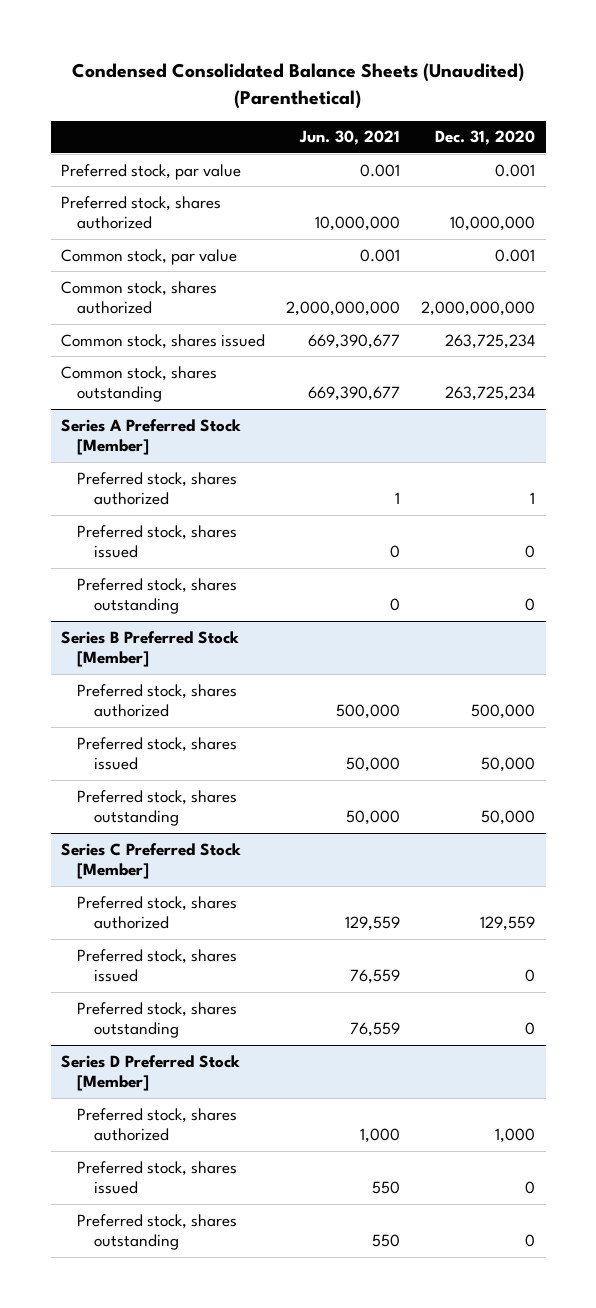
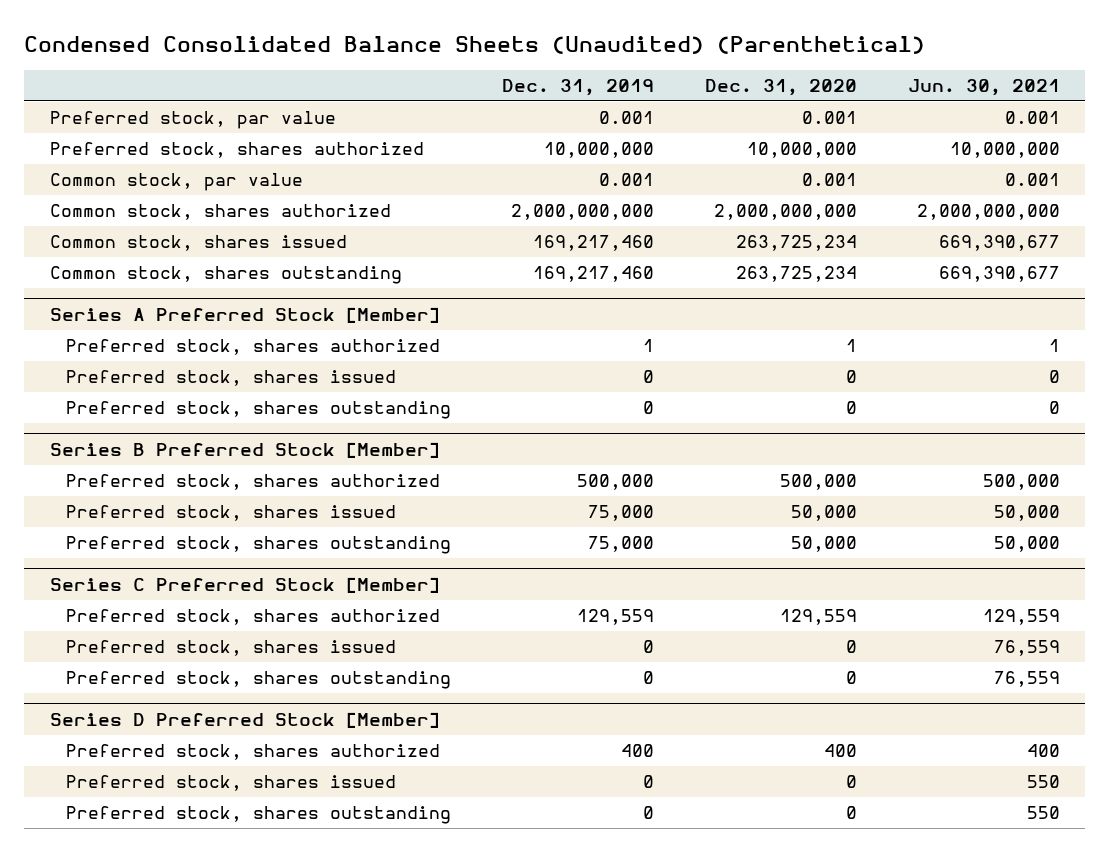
- | Jun. 30, 2021 | Dec. 31, 2020
+ | Dec. 31, 2019 | Dec. 31, 2020 | Jun. 30, 2021
@ Series D Preferred Stock [Member]
- Preferred stock, shares authorized | 1,000 | 1,000
+ Preferred stock, shares authorized | 400 | 400 | 400

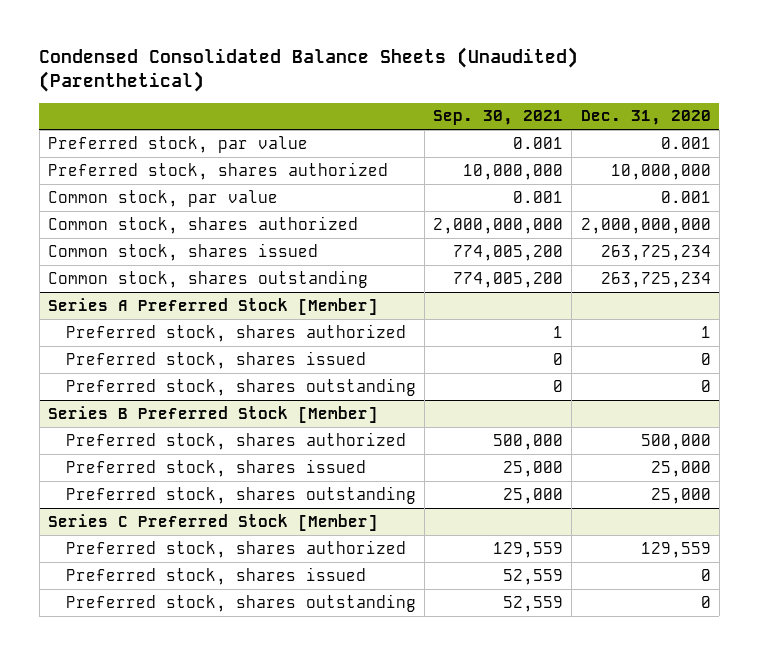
- | Dec. 31, 2019 | Dec. 31, 2020 | Jun. 30, 2021
+ | Sep. 30, 2021 | Dec. 31, 2020
@ Series B Preferred Stock [Member]
- Preferred stock, shares issued | 75,000 | 50,000 | 50,000
- Preferred stock, shares outstanding | 75,000 | 50,000 | 50,000
+ Preferred stock, shares issued | 25,000 | 25,000
+ Preferred stock, shares outstanding | 25,000 | 25,000
- Series D Preferred Stock [Member]
- Preferred stock, shares authorized | 400 | 400 | 400
- Preferred stock, shares issued | 0 | 0 | 550
- Preferred stock, shares outstanding | 0 | 0 | 550

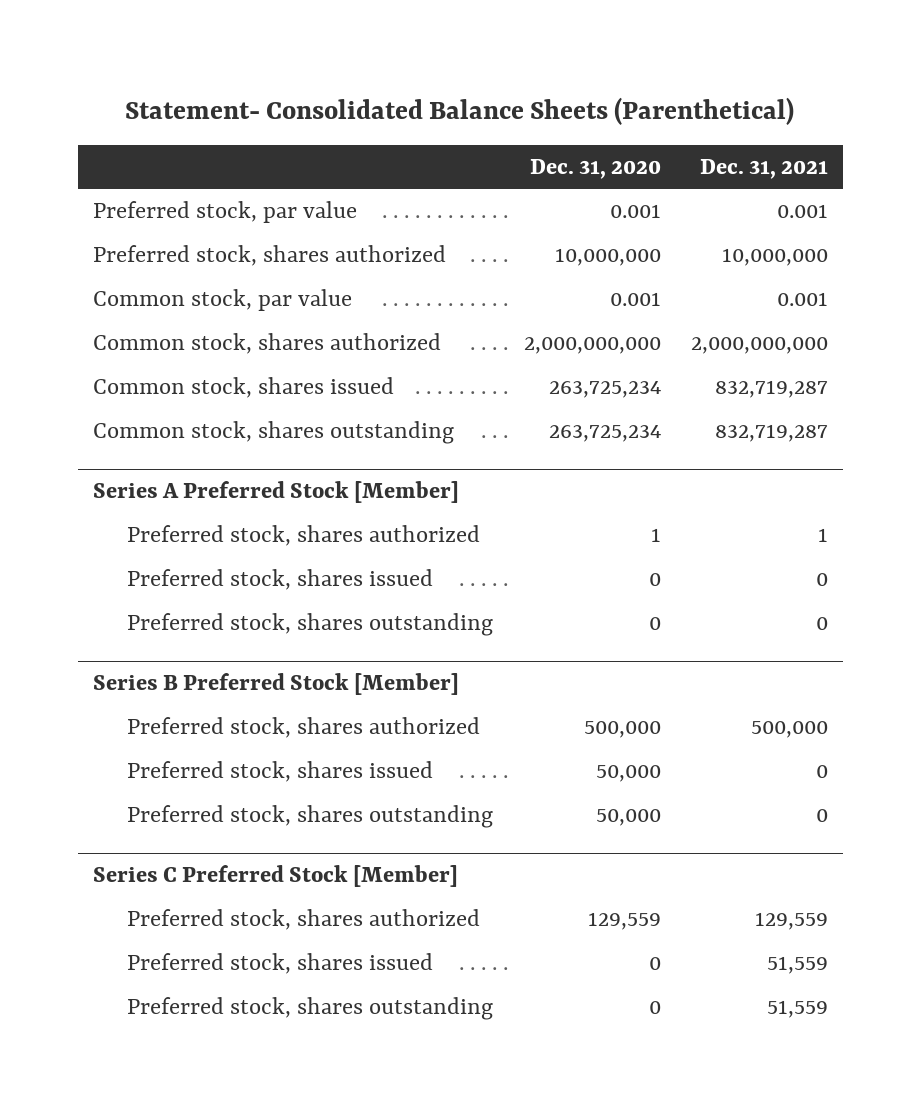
- Condensed Consolidated Balance Sheets (Unaudited) (Parenthetical)
+ Statement- Consolidated Balance Sheets (Parenthetical)
- | Sep. 30, 2021 | Dec. 31, 2020
+ | Dec. 31, 2020 | Dec. 31, 2021
@ Series B Preferred Stock [Member]
- Preferred stock, shares issued | 25,000 | 25,000
- Preferred stock, shares outstanding | 25,000 | 25,000
+ Preferred stock, shares issued | 50,000 | 0
+ Preferred stock, shares outstanding | 50,000 | 0

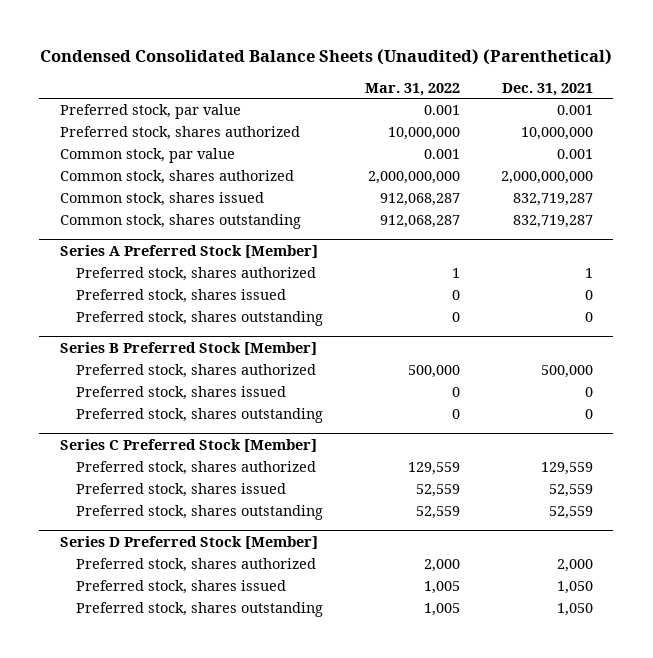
- Statement- Consolidated Balance Sheets (Parenthetical)
+ Condensed Consolidated Balance Sheets (Unaudited) (Parenthetical)
- | Dec. 31, 2020 | Dec. 31, 2021
+ | Mar. 31, 2022 | Dec. 31, 2021
@ Series C Preferred Stock [Member]
- Preferred stock, shares issued | 0 | 51,559
- Preferred stock, shares outstanding | 0 | 51,559
+ Preferred stock, shares issued | 52,559 | 52,559
+ Preferred stock, shares outstanding | 52,559 | 52,559
+ Series D Preferred Stock [Member]
+ Preferred stock, shares authorized | 2,000 | 2,000
+ Preferred stock, shares issued | 1,005 | 1,050
+ Preferred stock, shares outstanding | 1,005 | 1,050

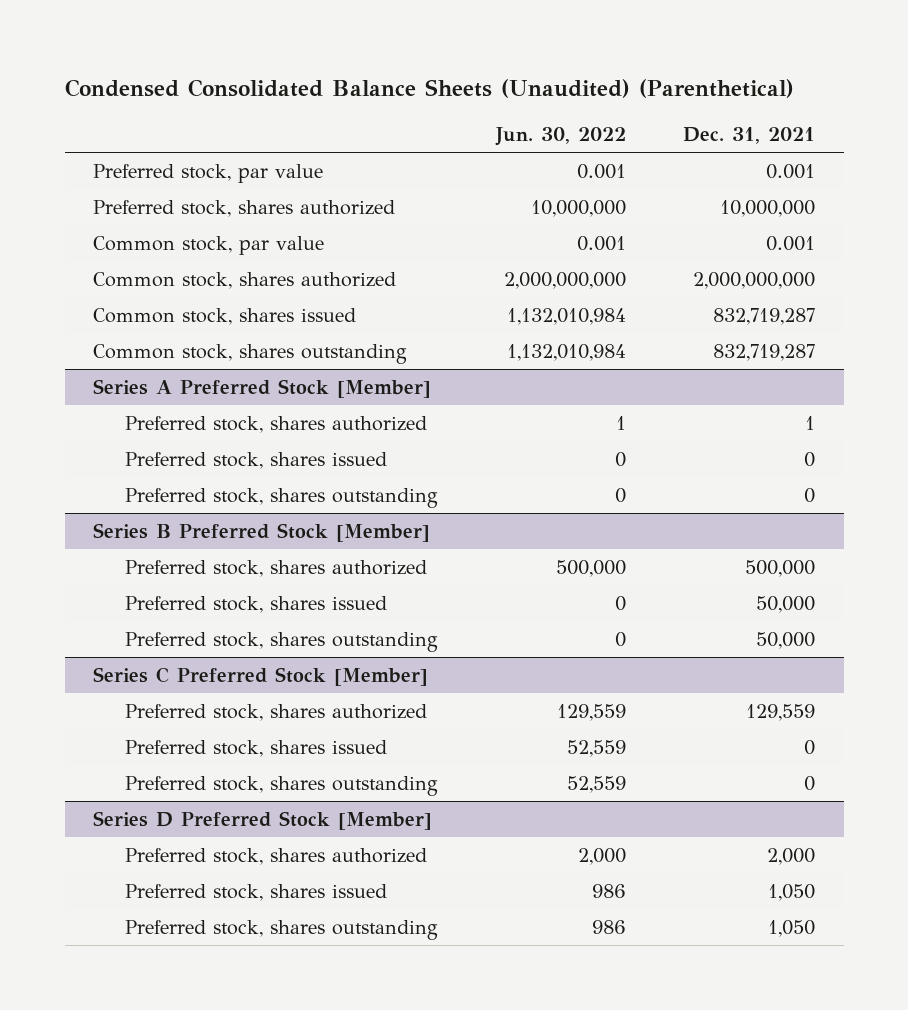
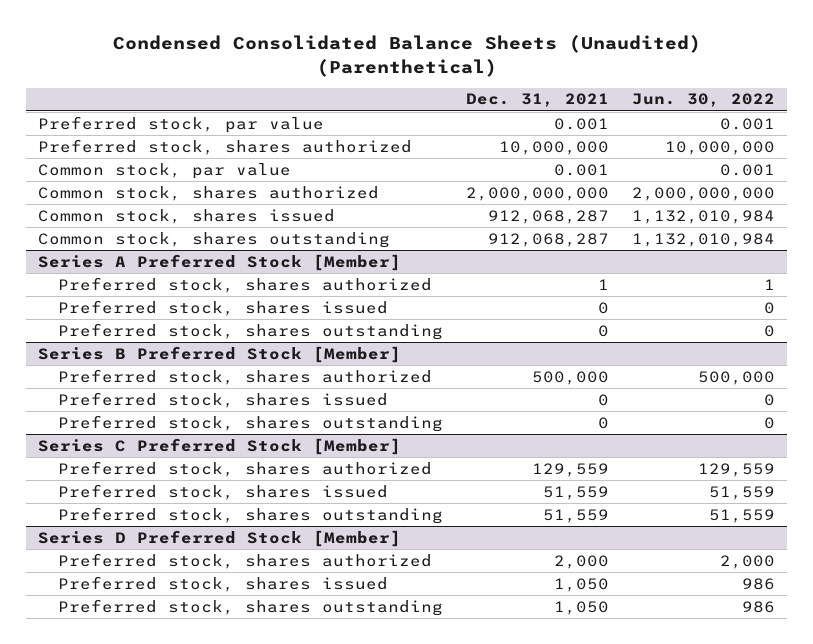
- | Jun. 30, 2022 | Dec. 31, 2021
+ | Dec. 31, 2021 | Jun. 30, 2022
- Common stock, shares issued | 1,132,010,984 | 832,719,287
- Common stock, shares outstanding | 1,132,010,984 | 832,719,287
+ Common stock, shares issued | 912,068,287 | 1,132,010,984
+ Common stock, shares outstanding | 912,068,287 | 1,132,010,984
@ Series B Preferred Stock [Member]
- Preferred stock, shares issued | 0 | 50,000
- Preferred stock, shares outstanding | 0 | 50,000
+ Preferred stock, shares issued | 0 | 0
+ Preferred stock, shares outstanding | 0 | 0
@ Series C Preferred Stock [Member]
- Preferred stock, shares issued | 52,559 | 0
- Preferred stock, shares outstanding | 52,559 | 0
+ Preferred stock, shares issued | 51,559 | 51,559
+ Preferred stock, shares outstanding | 51,559 | 51,559

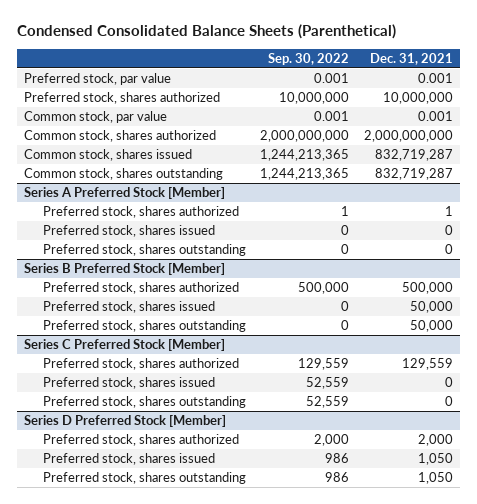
- Condensed Consolidated Balance Sheets (Unaudited) (Parenthetical)
+ Condensed Consolidated Balance Sheets (Parenthetical)
- | Dec. 31, 2021 | Jun. 30, 2022
+ | Sep. 30, 2022 | Dec. 31, 2021
- Common stock, shares issued | 912,068,287 | 1,132,010,984
- Common stock, shares outstanding | 912,068,287 | 1,132,010,984
+ Common stock, shares issued | 1,244,213,365 | 832,719,287
+ Common stock, shares outstanding | 1,244,213,365 | 832,719,287
@ Series B Preferred Stock [Member]
- Preferred stock, shares issued | 0 | 0
- Preferred stock, shares outstanding | 0 | 0
+ Preferred stock, shares issued | 0 | 50,000
+ Preferred stock, shares outstanding | 0 | 50,000
@ Series C Preferred Stock [Member]
- Preferred stock, shares issued | 51,559 | 51,559
- Preferred stock, shares outstanding | 51,559 | 51,559
+ Preferred stock, shares issued | 52,559 | 0
+ Preferred stock, shares outstanding | 52,559 | 0

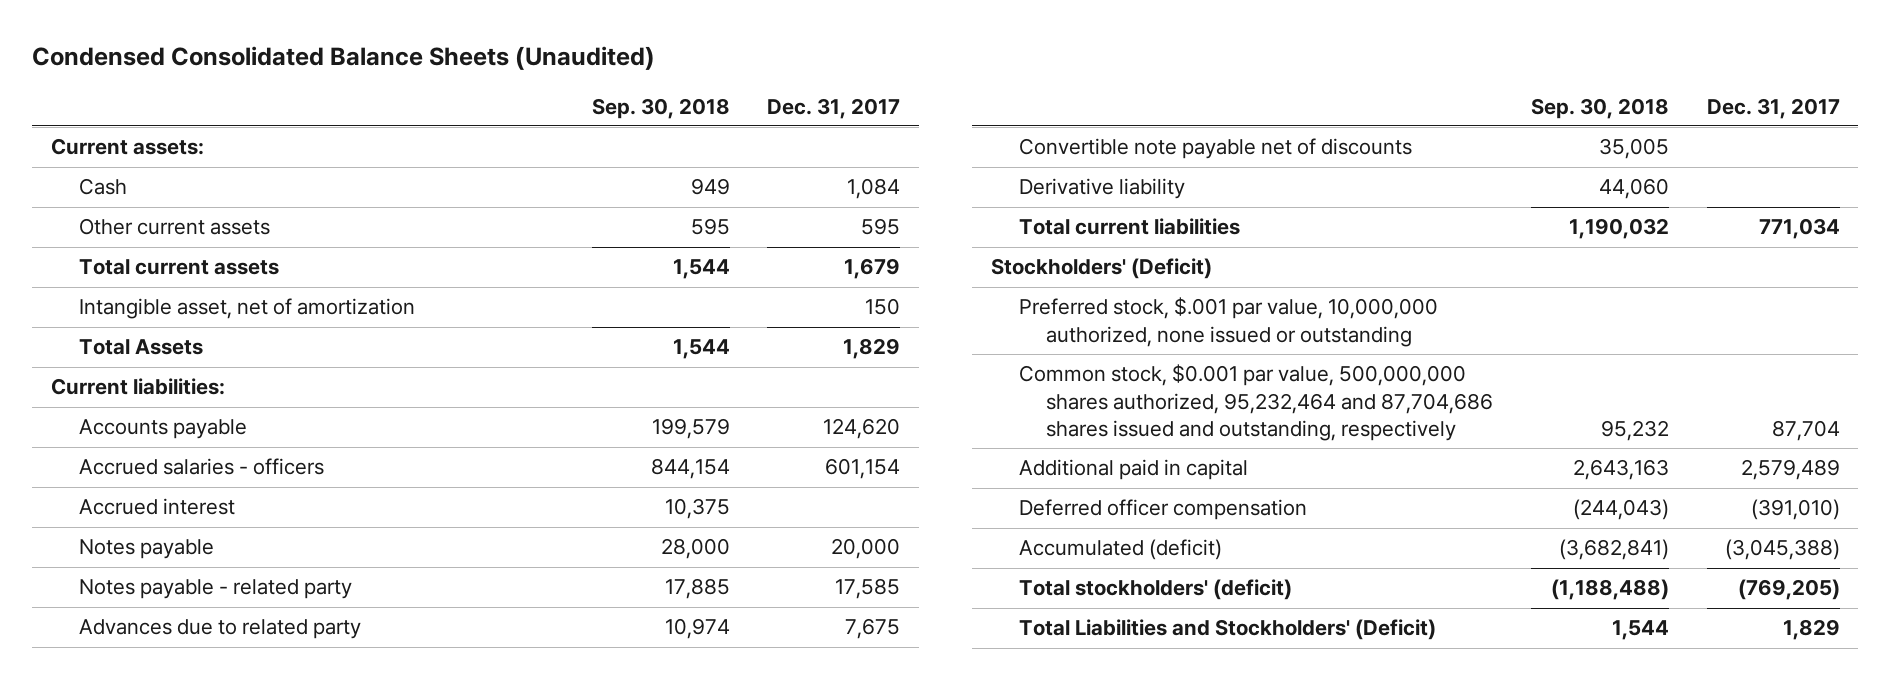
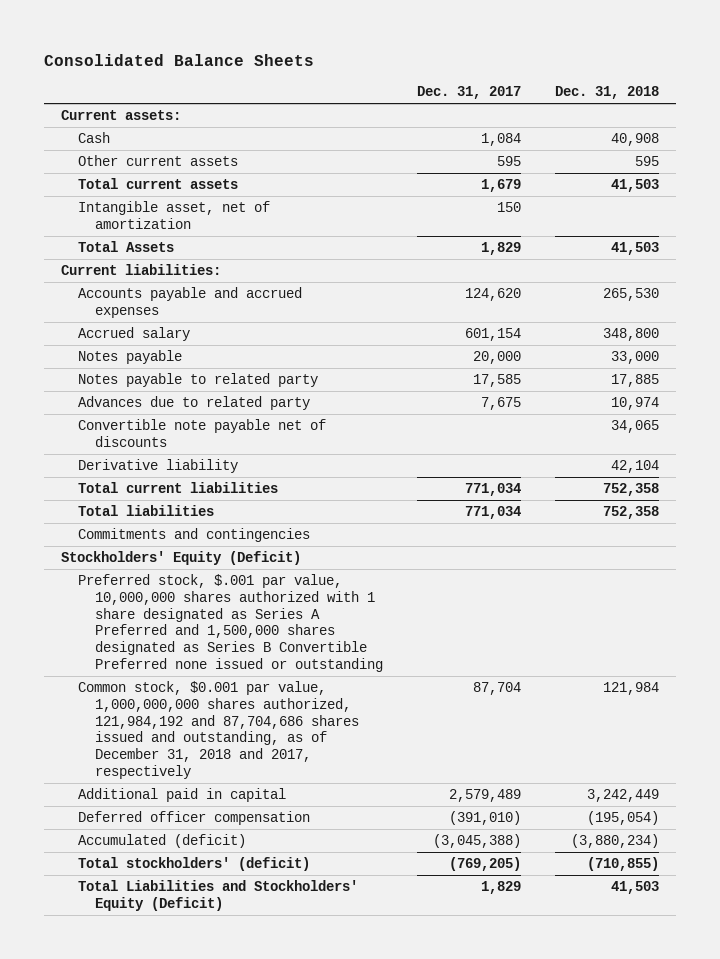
- Condensed Consolidated Balance Sheets (Unaudited)
+ Consolidated Balance Sheets
- | Sep. 30, 2018 | Dec. 31, 2017
+ | Dec. 31, 2017 | Dec. 31, 2018
- Accounts payable | 199,579 | 124,620
- Accrued salaries - officers | 844,154 | 601,154
- Accrued interest | 10,375 |
+ Accounts payable and accrued expenses | 124,620 | 265,530
+ Accrued salary | 601,154 | 348,800
- Notes payable - related party | 17,885 | 17,585
+ Notes payable to related party | 17,585 | 17,885
- Stockholders' (Deficit)
- Preferred stock, $.001 par value, 10,000,000 authorized, none issued or outstanding
- Common stock, $0.001 par value, 500,000,000 shares authorized, 95,232,464 and 87,704,686 shares issued and outstanding, respectively | 95,232 | 87,704
+ Total liabilities | 771,034 | 752,358
+ Commitments and contingencies
+ Stockholders' Equity (Deficit)
+ Preferred stock, $.001 par value, 10,000,000 shares authorized with 1 share designated as Series A Preferred and 1,500,000 shares designated as Series B Convertible Preferred none issued or outstanding
+ Common stock, $0.001 par value, 1,000,000,000 shares authorized, 121,984,192 and 87,704,686 shares issued and outstanding, as of December 31, 2018 and 2017, respectively | 87,704 | 121,984
- Total Liabilities and Stockholders' (Deficit) | 1,544 | 1,829
+ Total Liabilities and Stockholders' Equity (Deficit) | 1,829 | 41,503

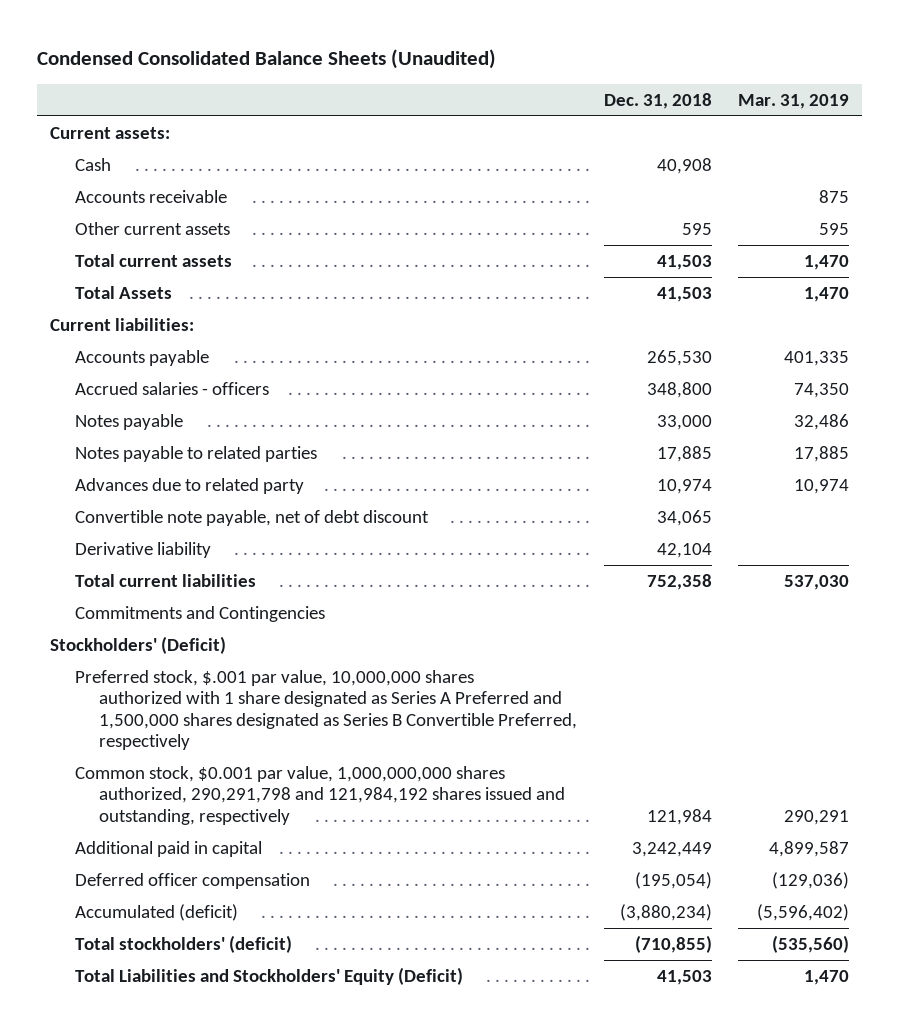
- Consolidated Balance Sheets
+ Condensed Consolidated Balance Sheets (Unaudited)
- | Dec. 31, 2017 | Dec. 31, 2018
+ | Dec. 31, 2018 | Mar. 31, 2019
+ Accounts receivable | | 875
- Intangible asset, net of amortization | 150 |
- Accounts payable and accrued expenses | 124,620 | 265,530
- Accrued salary | 601,154 | 348,800
+ Accounts payable | 265,530 | 401,335
+ Accrued salaries - officers | 348,800 | 74,350
- Notes payable to related party | 17,585 | 17,885
+ Notes payable to related parties | 17,885 | 17,885
- Convertible note payable net of discounts | | 34,065
+ Convertible note payable, net of debt discount | 34,065 |
- Total liabilities | 771,034 | 752,358
- Commitments and contingencies
- Stockholders' Equity (Deficit)
- Preferred stock, $.001 par value, 10,000,000 shares authorized with 1 share designated as Series A Preferred and 1,500,000 shares designated as Series B Convertible Preferred none issued or outstanding
- Common stock, $0.001 par value, 1,000,000,000 shares authorized, 121,984,192 and 87,704,686 shares issued and outstanding, as of December 31, 2018 and 2017, respectively | 87,704 | 121,984
+ Commitments and Contingencies
+ Stockholders' (Deficit)
+ Preferred stock, $.001 par value, 10,000,000 shares authorized with 1 share designated as Series A Preferred and 1,500,000 shares designated as Series B Convertible Preferred, respectively
+ Common stock, $0.001 par value, 1,000,000,000 shares authorized, 290,291,798 and 121,984,192 shares issued and outstanding, respectively | 121,984 | 290,291

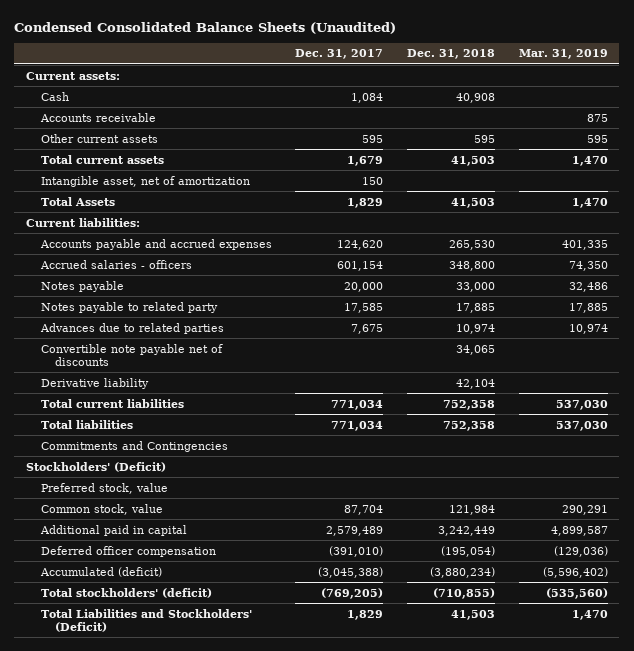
- | Dec. 31, 2018 | Mar. 31, 2019
+ | Dec. 31, 2017 | Dec. 31, 2018 | Mar. 31, 2019
+ Intangible asset, net of amortization | 150 | |
- Accounts payable | 265,530 | 401,335
+ Accounts payable and accrued expenses | 124,620 | 265,530 | 401,335
- Notes payable to related parties | 17,885 | 17,885
- Advances due to related party | 10,974 | 10,974
- Convertible note payable, net of debt discount | 34,065 |
+ Notes payable to related party | 17,585 | 17,885 | 17,885
+ Advances due to related parties | 7,675 | 10,974 | 10,974
+ Convertible note payable net of discounts | | 34,065 |
+ Total liabilities | 771,034 | 752,358 | 537,030
- Preferred stock, $.001 par value, 10,000,000 shares authorized with 1 share designated as Series A Preferred and 1,500,000 shares designated as Series B Convertible Preferred, respectively
- Common stock, $0.001 par value, 1,000,000,000 shares authorized, 290,291,798 and 121,984,192 shares issued and outstanding, respectively | 121,984 | 290,291
+ Preferred stock, value
+ Common stock, value | 87,704 | 121,984 | 290,291
- Total Liabilities and Stockholders' Equity (Deficit) | 41,503 | 1,470
+ Total Liabilities and Stockholders' (Deficit) | 1,829 | 41,503 | 1,470

